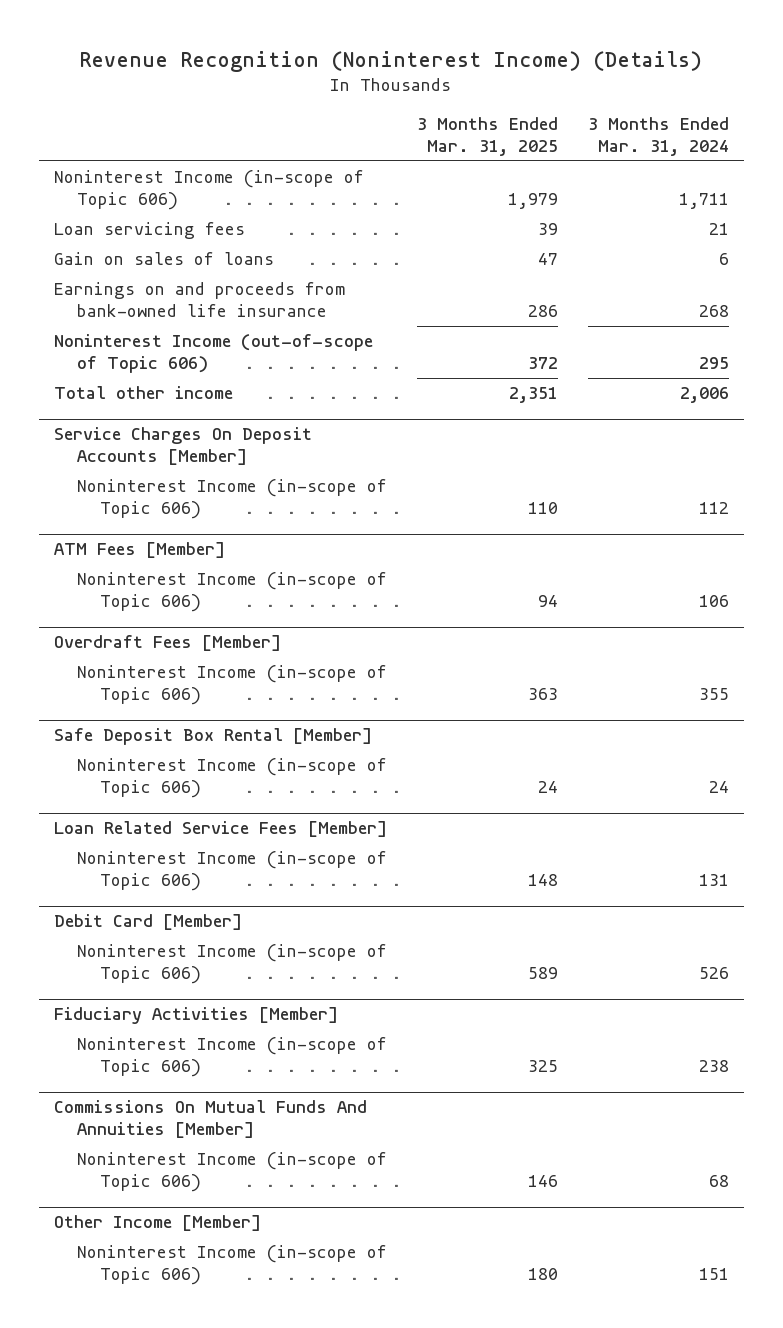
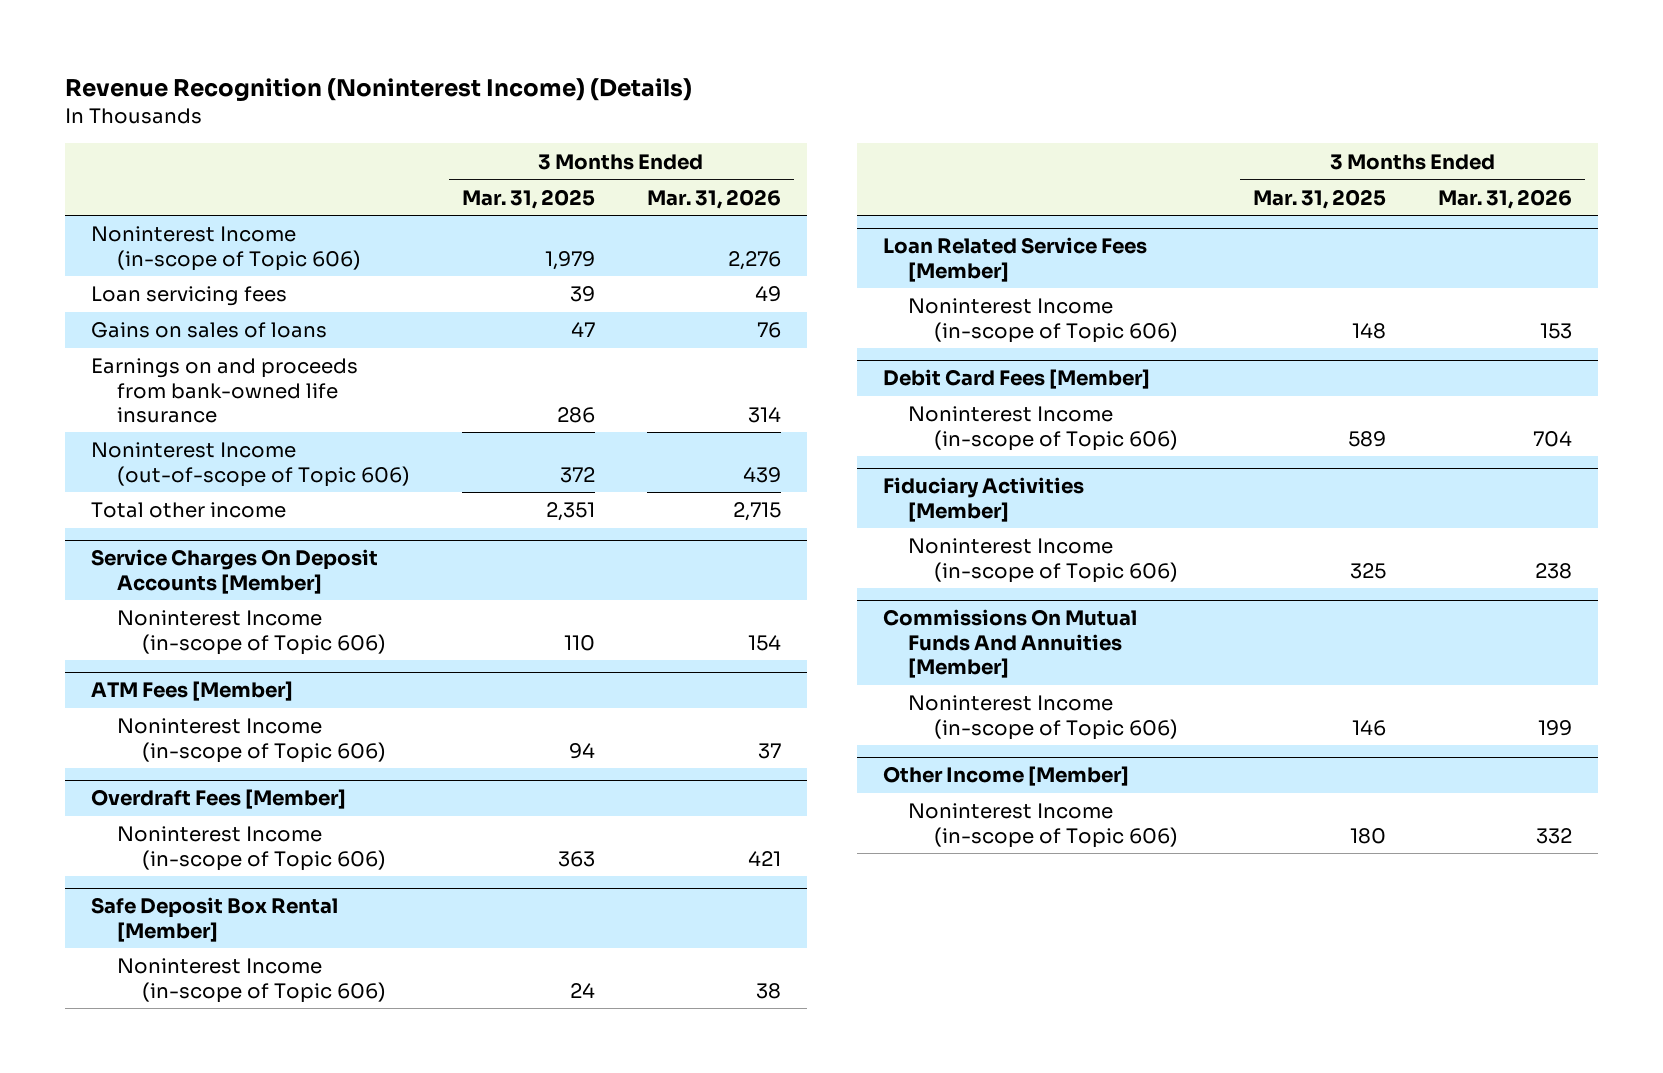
- | 3 Months Ended Mar. 31, 2025 | 3 Months Ended Mar. 31, 2024
+ | 3 Months Ended Mar. 31, 2025 | 3 Months Ended Mar. 31, 2026
- Gain on sales of loans | 47 | 6
+ Gains on sales of loans | 47 | 76
- Debit Card [Member]
+ Debit Card Fees [Member]

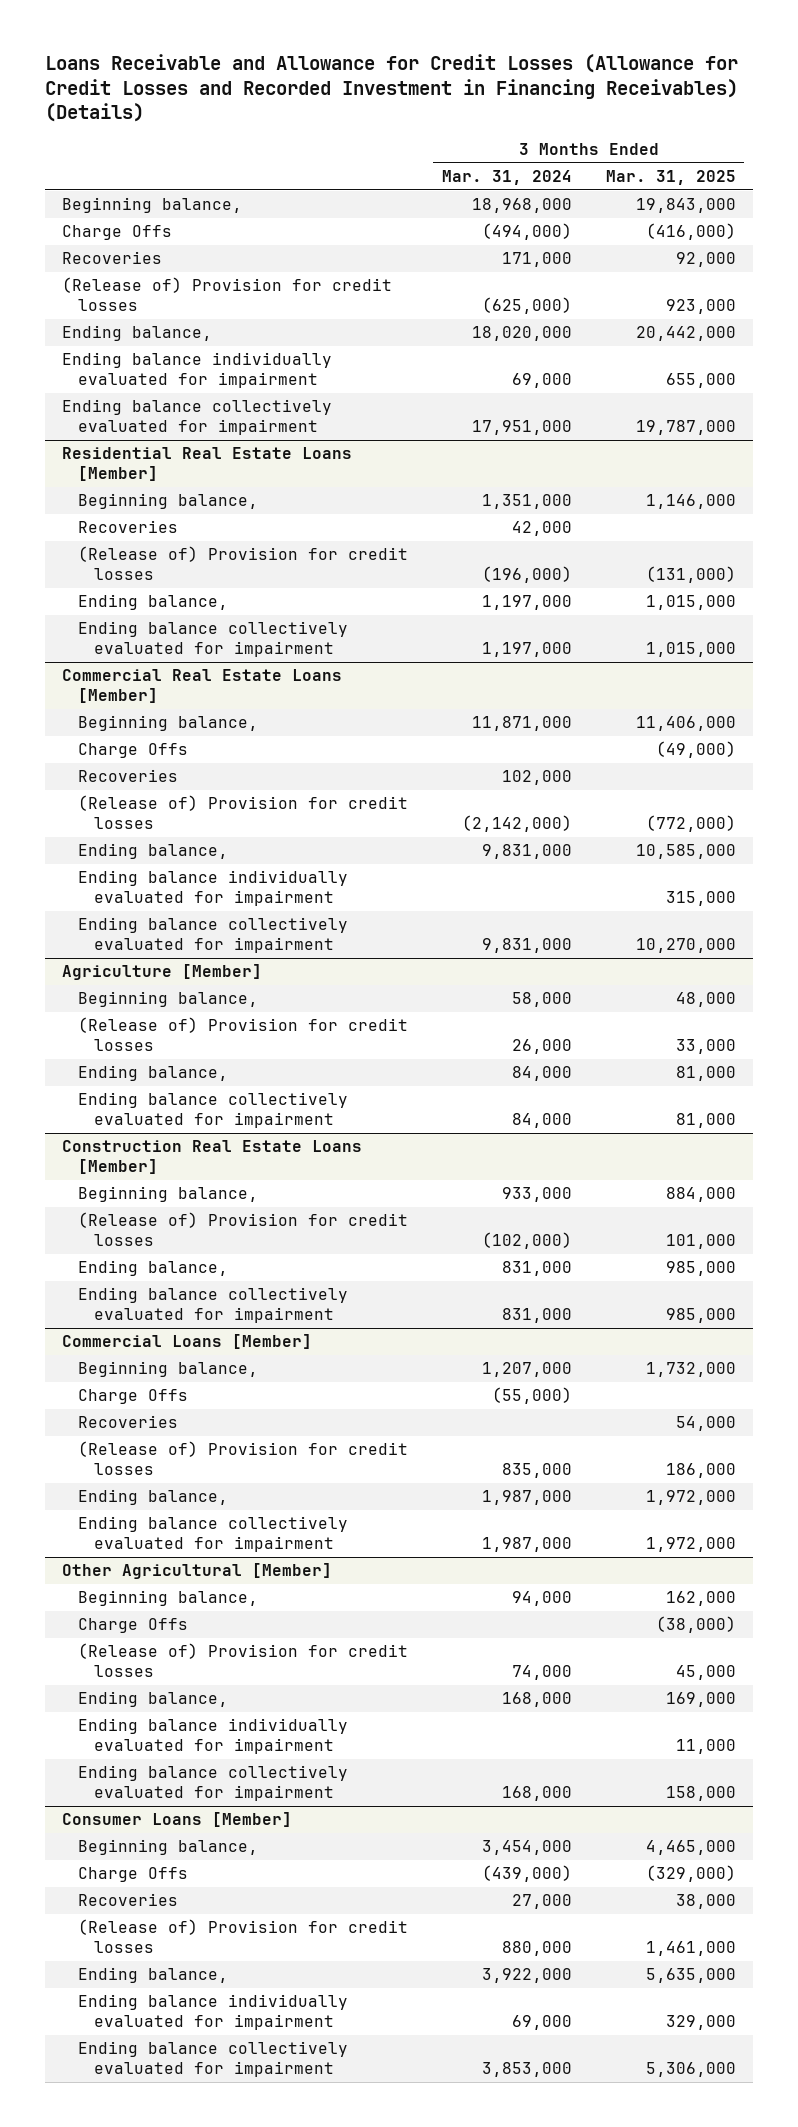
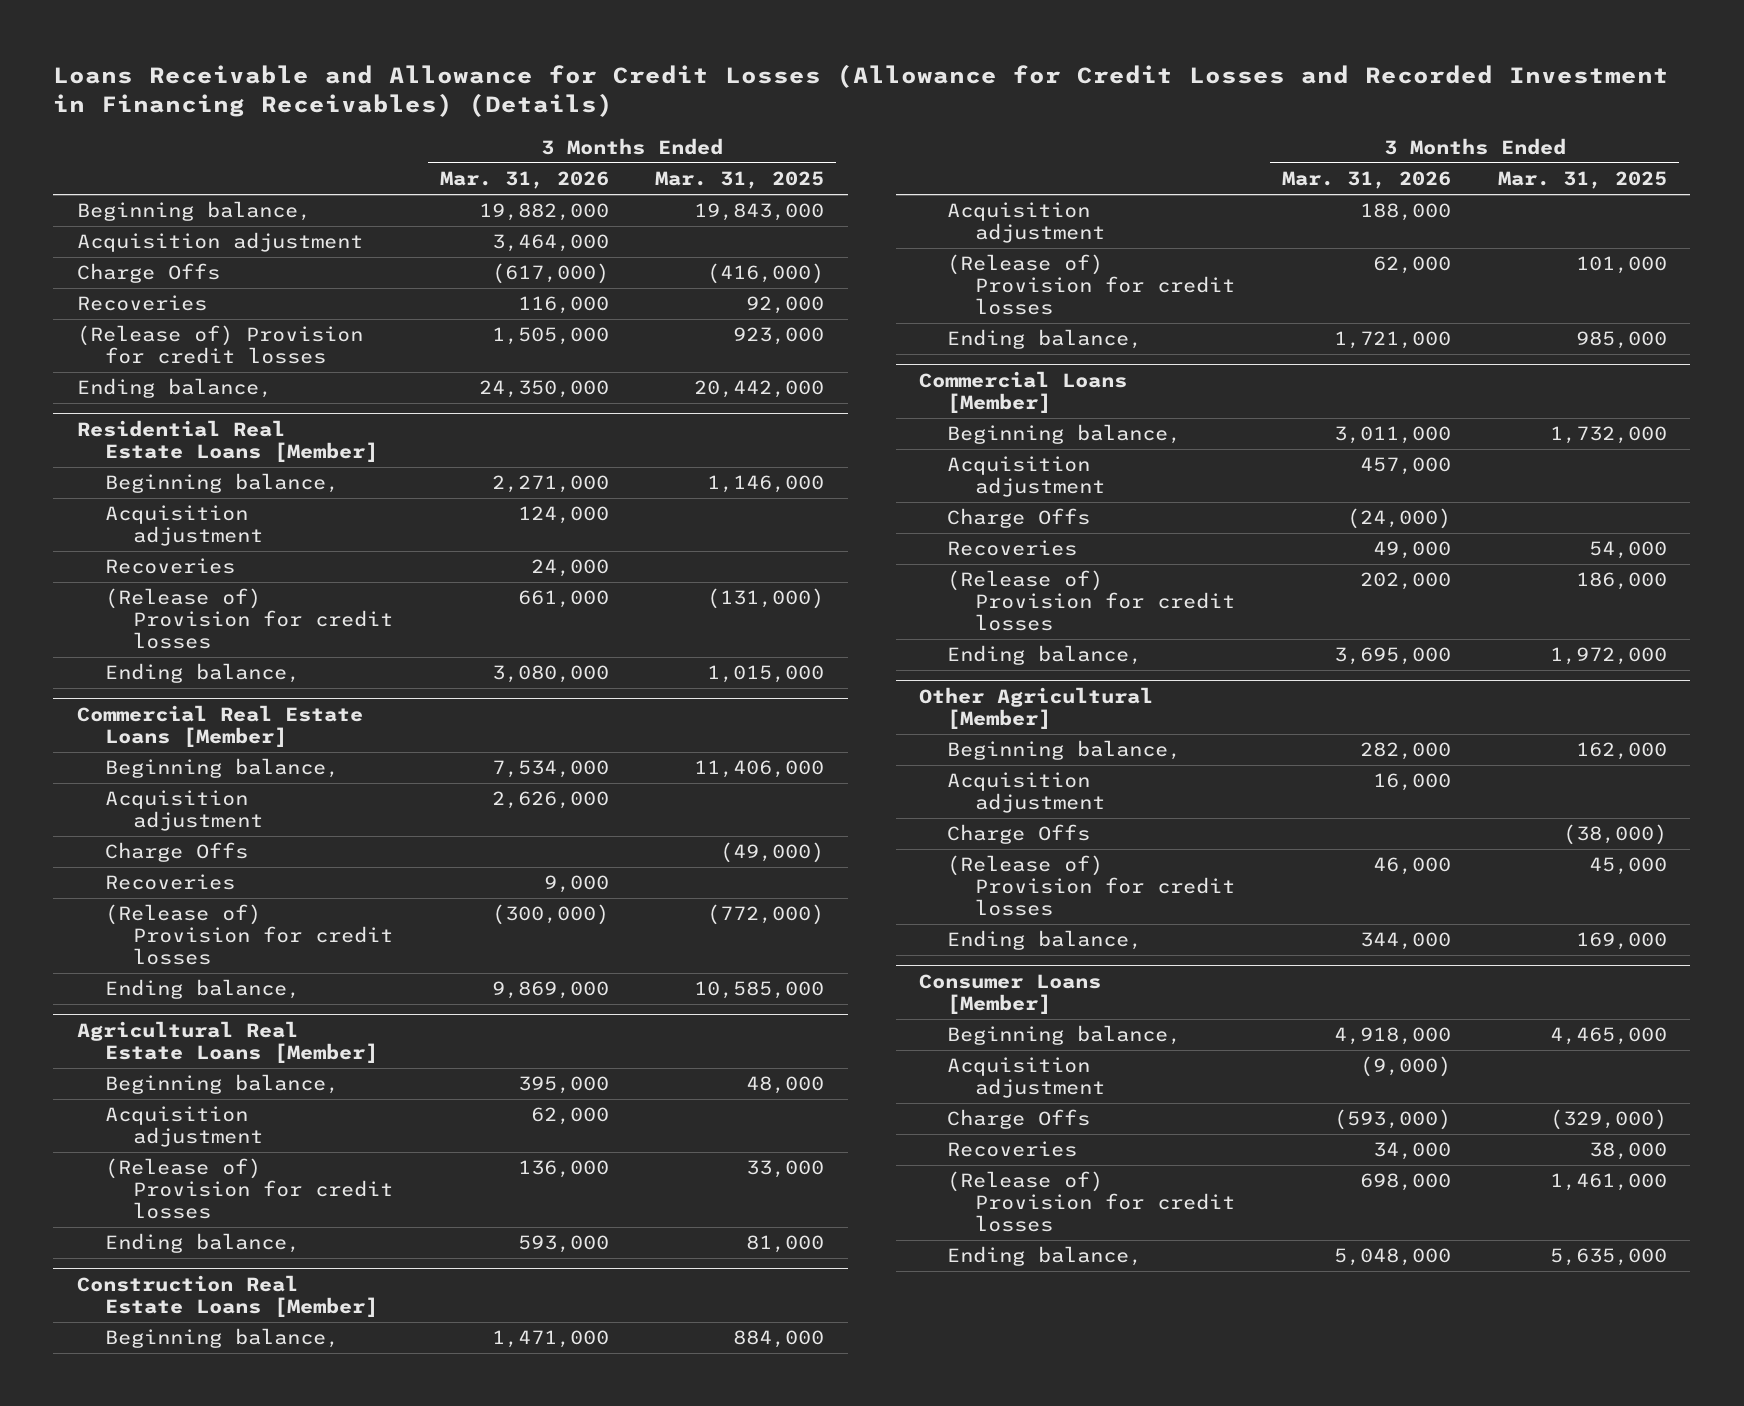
- | 3 Months Ended Mar. 31, 2024 | 3 Months Ended Mar. 31, 2025
+ | 3 Months Ended Mar. 31, 2026 | 3 Months Ended Mar. 31, 2025
+ Acquisition adjustment | 3,464,000 |
- Ending balance individually evaluated for impairment | 69,000 | 655,000
- Ending balance collectively evaluated for impairment | 17,951,000 | 19,787,000
@ Residential Real Estate Loans [Member]
+ Acquisition adjustment | 124,000 |
- Ending balance collectively evaluated for impairment | 1,197,000 | 1,015,000
@ Commercial Real Estate Loans [Member]
+ Acquisition adjustment | 2,626,000 |
- Ending balance individually evaluated for impairment | | 315,000
- Ending balance collectively evaluated for impairment | 9,831,000 | 10,270,000
- Agriculture [Member]
+ Agricultural Real Estate Loans [Member]
+ Acquisition adjustment | 62,000 |
- Ending balance collectively evaluated for impairment | 84,000 | 81,000
@ Construction Real Estate Loans [Member]
+ Acquisition adjustment | 188,000 |
- Ending balance collectively evaluated for impairment | 831,000 | 985,000
@ Commercial Loans [Member]
+ Acquisition adjustment | 457,000 |
- Ending balance collectively evaluated for impairment | 1,987,000 | 1,972,000
@ Other Agricultural [Member]
+ Acquisition adjustment | 16,000 |
- Ending balance individually evaluated for impairment | | 11,000
- Ending balance collectively evaluated for impairment | 168,000 | 158,000
@ Consumer Loans [Member]
+ Acquisition adjustment | (9,000) |
- Ending balance individually evaluated for impairment | 69,000 | 329,000
- Ending balance collectively evaluated for impairment | 3,853,000 | 5,306,000

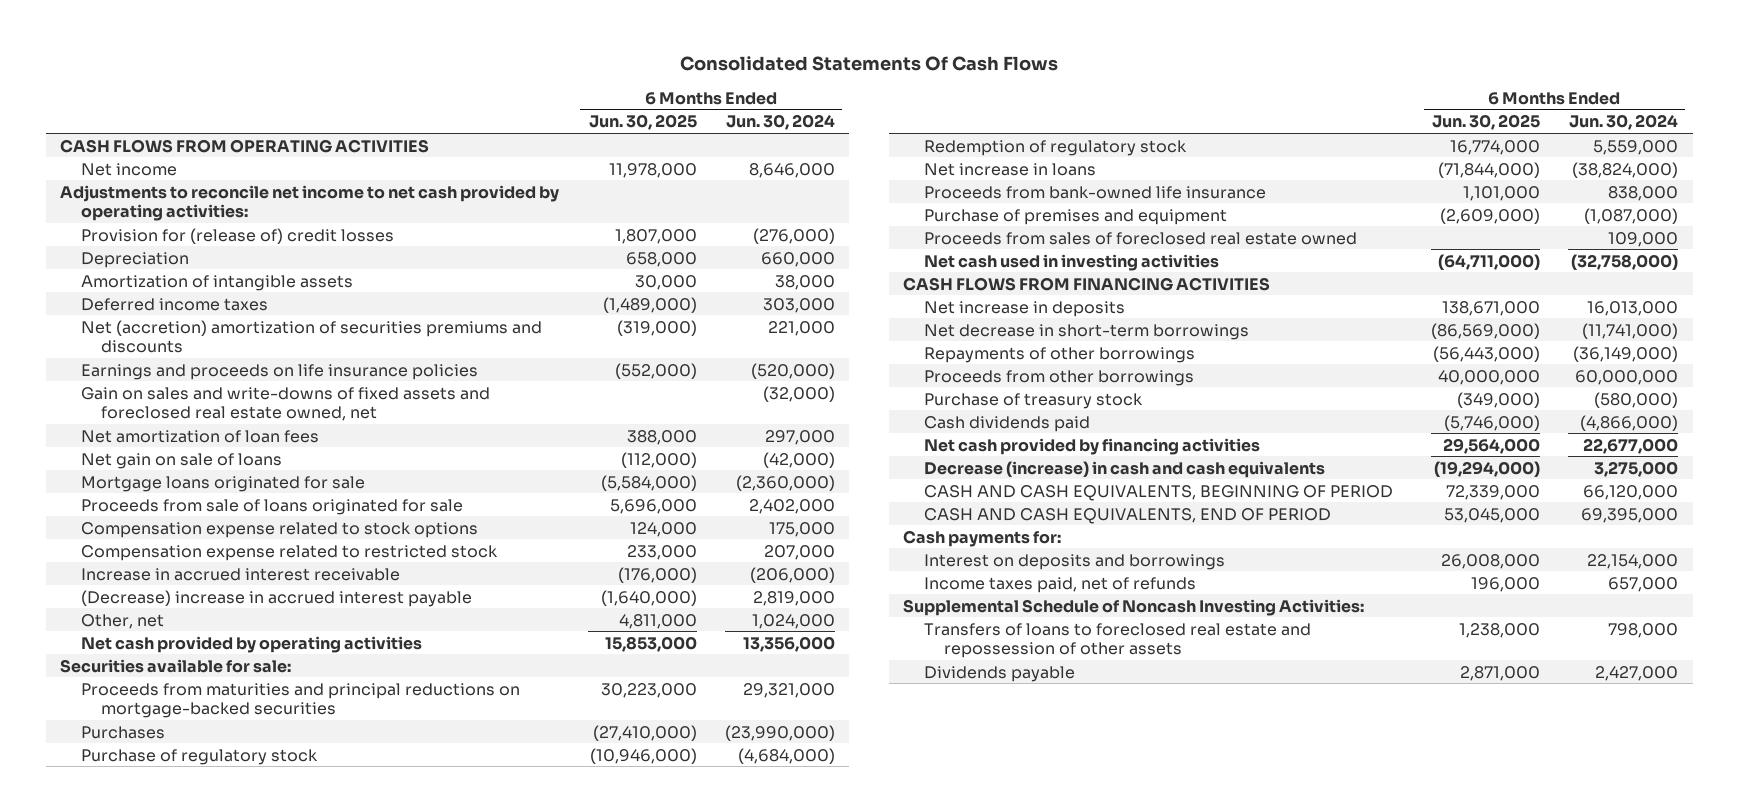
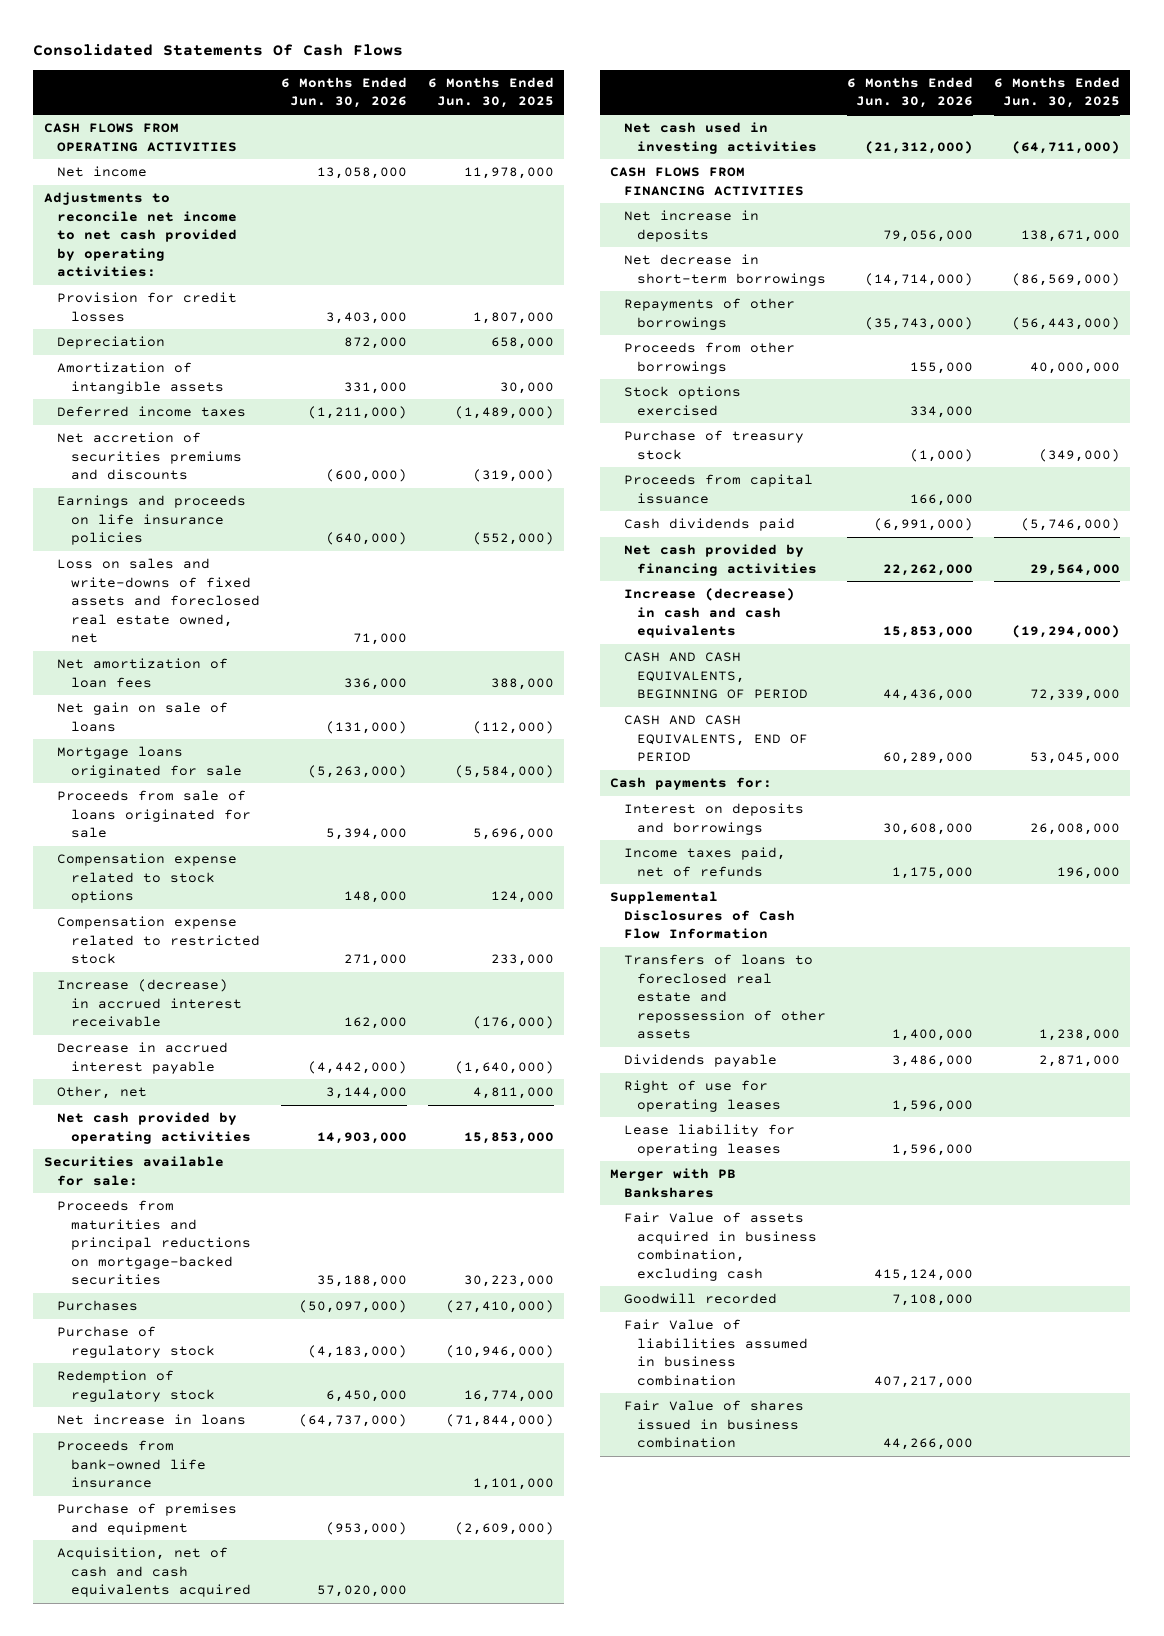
- | 6 Months Ended Jun. 30, 2025 | 6 Months Ended Jun. 30, 2024
+ | 6 Months Ended Jun. 30, 2026 | 6 Months Ended Jun. 30, 2025
- Provision for (release of) credit losses | 1,807,000 | (276,000)
+ Provision for credit losses | 3,403,000 | 1,807,000
- Net (accretion) amortization of securities premiums and discounts | (319,000) | 221,000
+ Net accretion of securities premiums and discounts | (600,000) | (319,000)
- Gain on sales and write-downs of fixed assets and foreclosed real estate owned, net | | (32,000)
+ Loss on sales and write-downs of fixed assets and foreclosed real estate owned, net | 71,000 |
- Increase in accrued interest receivable | (176,000) | (206,000)
- (Decrease) increase in accrued interest payable | (1,640,000) | 2,819,000
+ Increase (decrease) in accrued interest receivable | 162,000 | (176,000)
+ Decrease in accrued interest payable | (4,442,000) | (1,640,000)
- Proceeds from sales of foreclosed real estate owned | | 109,000
+ Acquisition, net of cash and cash equivalents acquired | 57,020,000 |
+ Stock options exercised | 334,000 |
+ Proceeds from capital issuance | 166,000 |
- Decrease (increase) in cash and cash equivalents | (19,294,000) | 3,275,000
+ Increase (decrease) in cash and cash equivalents | 15,853,000 | (19,294,000)
- Supplemental Schedule of Noncash Investing Activities:
+ Supplemental Disclosures of Cash Flow Information
+ Right of use for operating leases | 1,596,000 |
+ Lease liability for operating leases | 1,596,000 |
+ Merger with PB Bankshares
+ Fair Value of assets acquired in business combination, excluding cash | 415,124,000 |
+ Goodwill recorded | 7,108,000 |
+ Fair Value of liabilities assumed in business combination | 407,217,000 |
+ Fair Value of shares issued in business combination | 44,266,000 |

